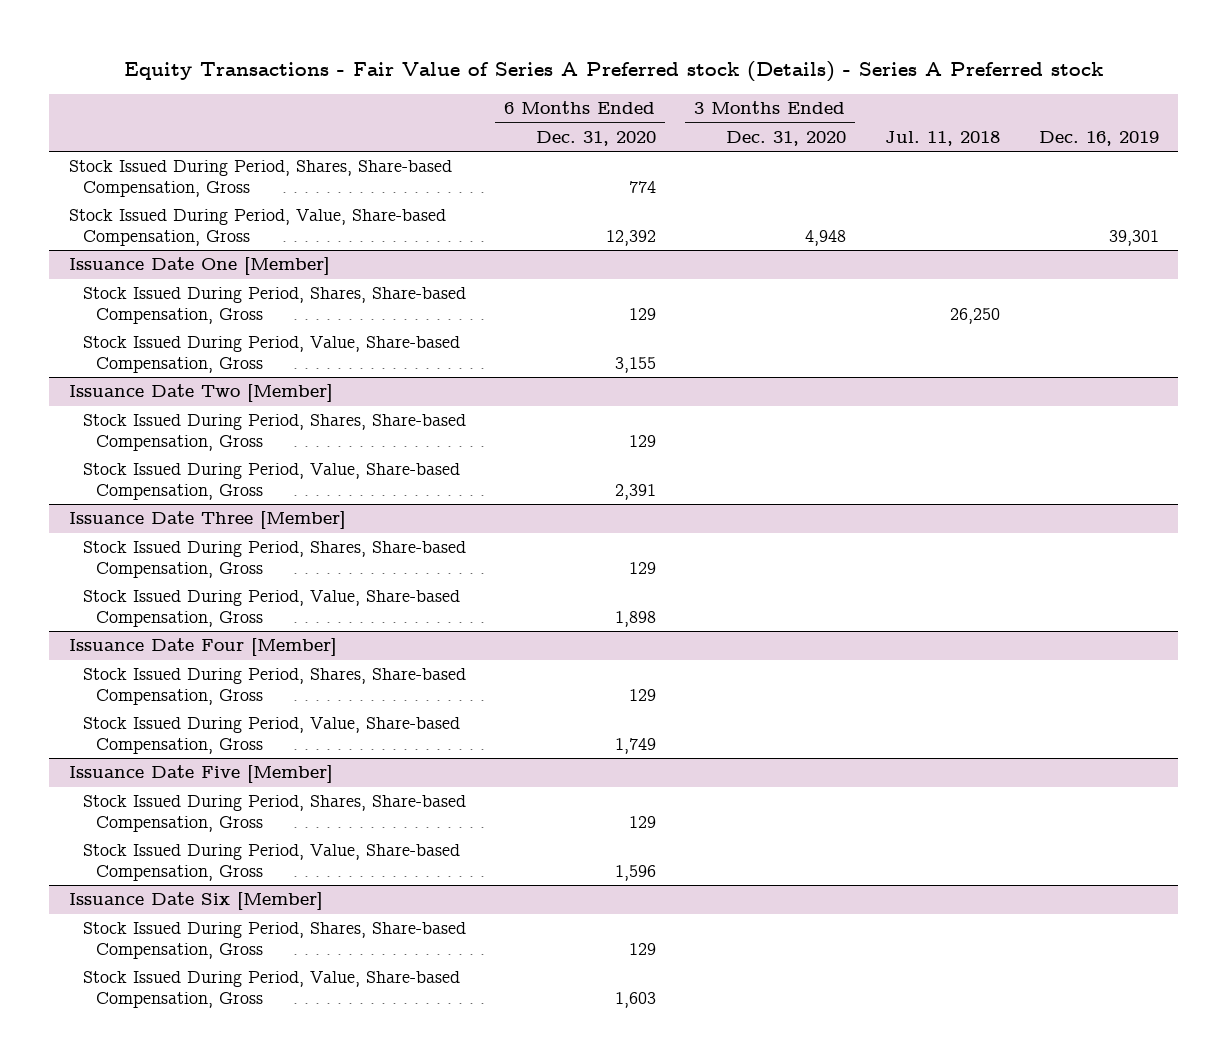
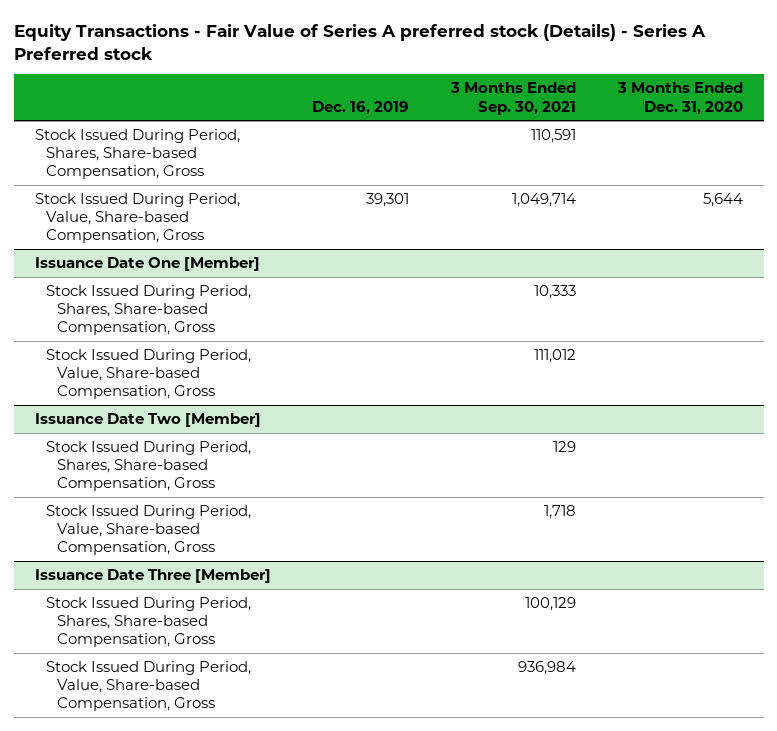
- Equity Transactions - Fair Value of Series A Preferred stock (Details) - Series A Preferred stock
+ Equity Transactions - Fair Value of Series A preferred stock (Details) - Series A Preferred stock
- | 6 Months Ended Dec. 31, 2020 | 3 Months Ended Dec. 31, 2020 | Jul. 11, 2018 | Dec. 16, 2019
+ | Dec. 16, 2019 | 3 Months Ended Sep. 30, 2021 | 3 Months Ended Dec. 31, 2020
- Stock Issued During Period, Value, Share-based Compensation, Gross | 12,392 | 4,948 | | 39,301
+ Stock Issued During Period, Value, Share-based Compensation, Gross | 39,301 | 1,049,714 | 5,644
- Issuance Date Four [Member]
- Stock Issued During Period, Shares, Share-based Compensation, Gross | 129 | | |
- Stock Issued During Period, Value, Share-based Compensation, Gross | 1,749 | | |
- Issuance Date Five [Member]
- Stock Issued During Period, Shares, Share-based Compensation, Gross | 129 | | |
- Stock Issued During Period, Value, Share-based Compensation, Gross | 1,596 | | |
- Issuance Date Six [Member]
- Stock Issued During Period, Shares, Share-based Compensation, Gross | 129 | | |
- Stock Issued During Period, Value, Share-based Compensation, Gross | 1,603 | | |

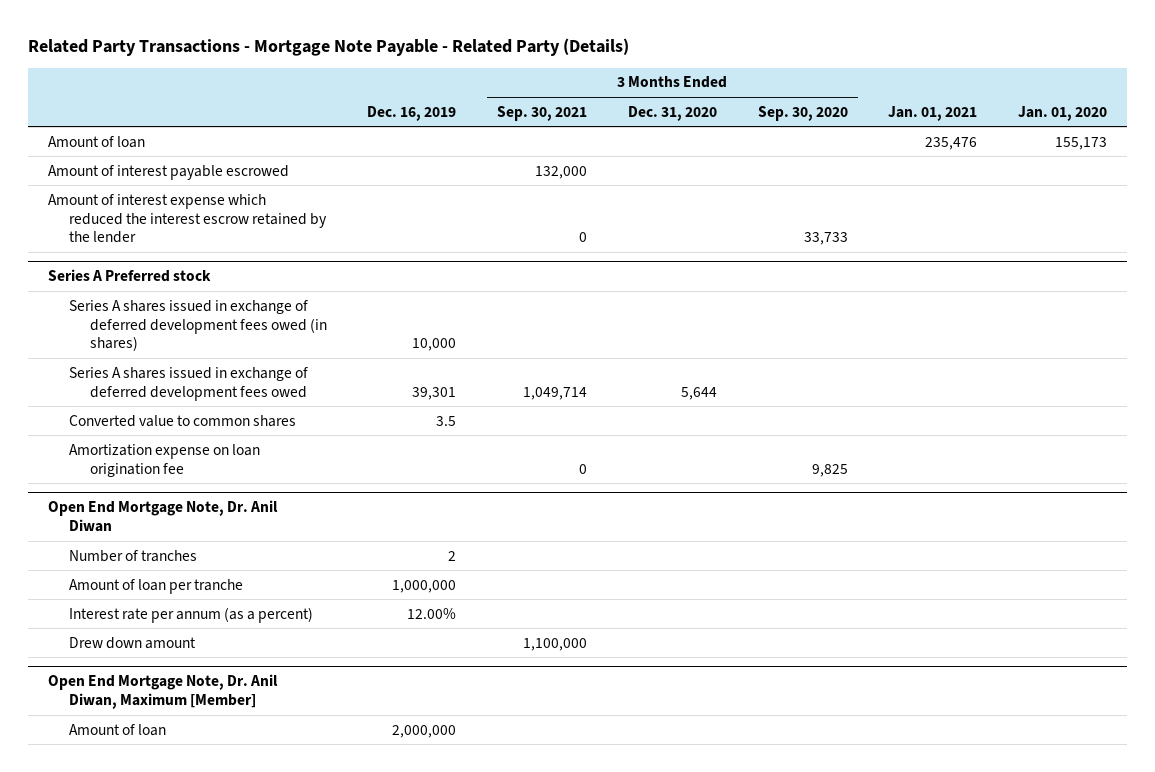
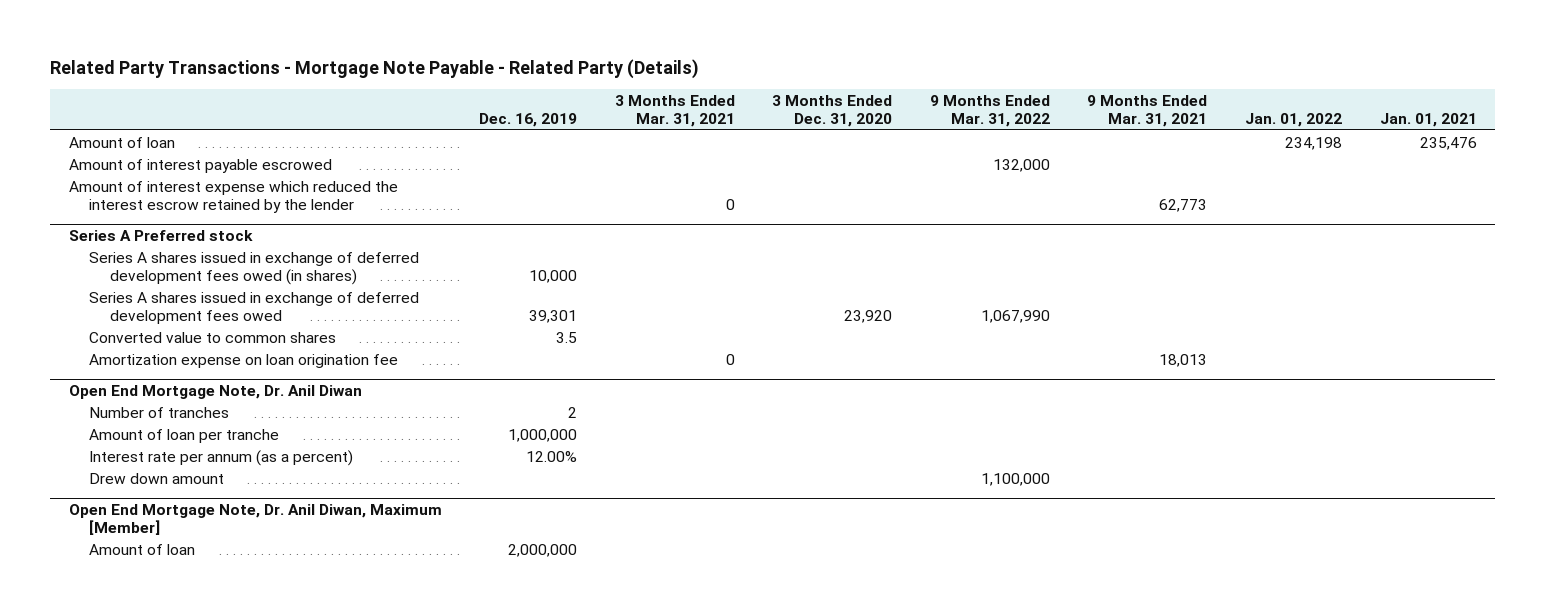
- | Dec. 16, 2019 | 3 Months Ended Sep. 30, 2021 | 3 Months Ended Dec. 31, 2020 | 3 Months Ended Sep. 30, 2020 | Jan. 01, 2021 | Jan. 01, 2020
+ | Dec. 16, 2019 | 3 Months Ended Mar. 31, 2021 | 3 Months Ended Dec. 31, 2020 | 9 Months Ended Mar. 31, 2022 | 9 Months Ended Mar. 31, 2021 | Jan. 01, 2022 | Jan. 01, 2021
@ Series A Preferred stock
- Series A shares issued in exchange of deferred development fees owed | 39,301 | 1,049,714 | 5,644 | | |
+ Series A shares issued in exchange of deferred development fees owed | 39,301 | | 23,920 | 1,067,990 | | |

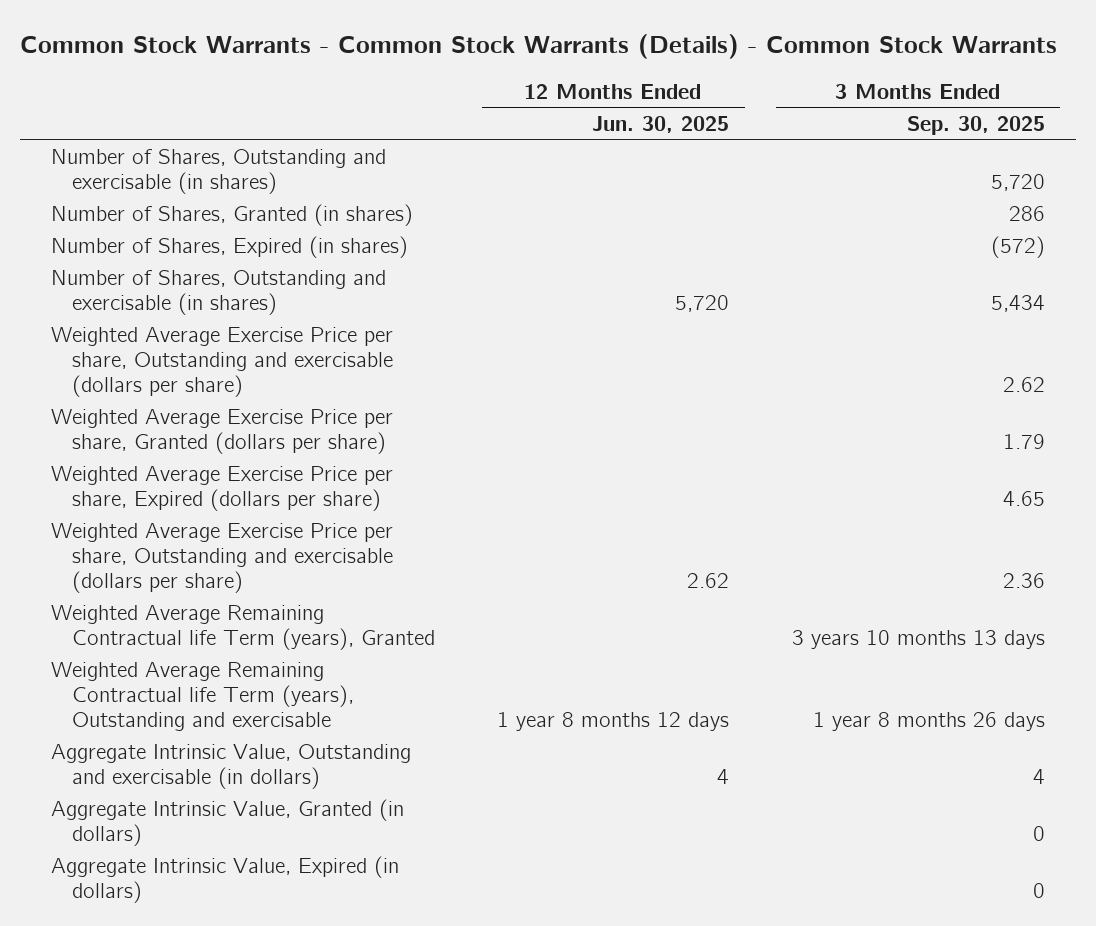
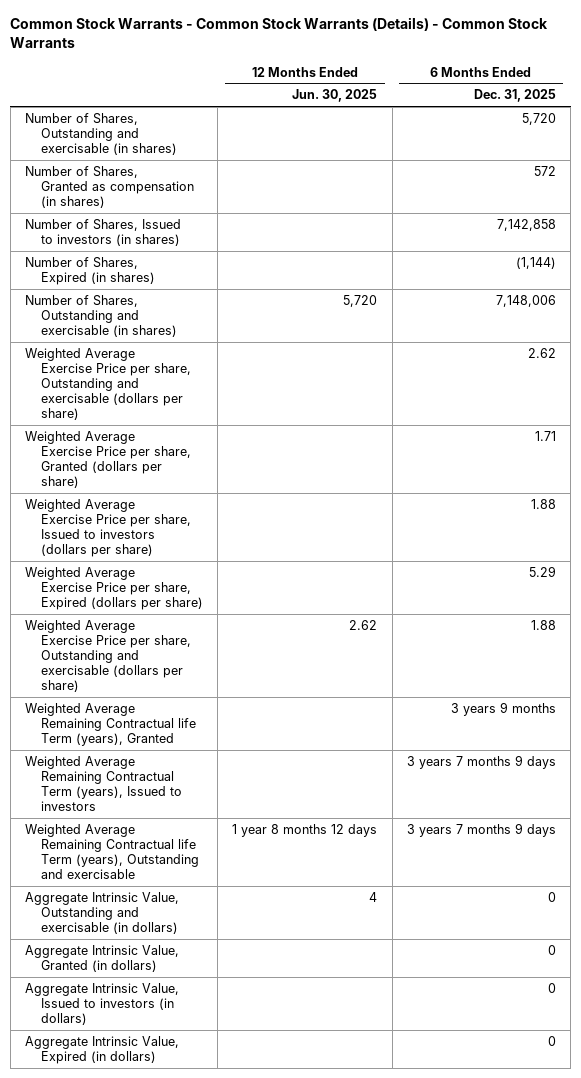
- | 12 Months Ended Jun. 30, 2025 | 3 Months Ended Sep. 30, 2025
+ | 12 Months Ended Jun. 30, 2025 | 6 Months Ended Dec. 31, 2025
- Number of Shares, Granted (in shares) | | 286
+ Number of Shares, Granted as compensation (in shares) | | 572
+ Number of Shares, Issued to investors (in shares) | | 7,142,858
+ Weighted Average Exercise Price per share, Issued to investors (dollars per share) | | 1.88
+ Weighted Average Remaining Contractual Term (years), Issued to investors | | 3 years 7 months 9 days
+ Aggregate Intrinsic Value, Issued to investors (in dollars) | | 0

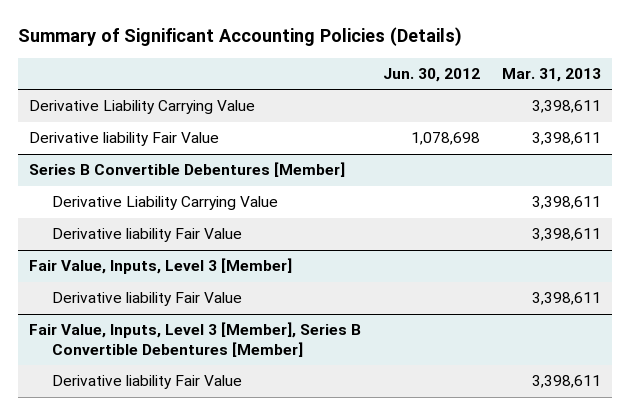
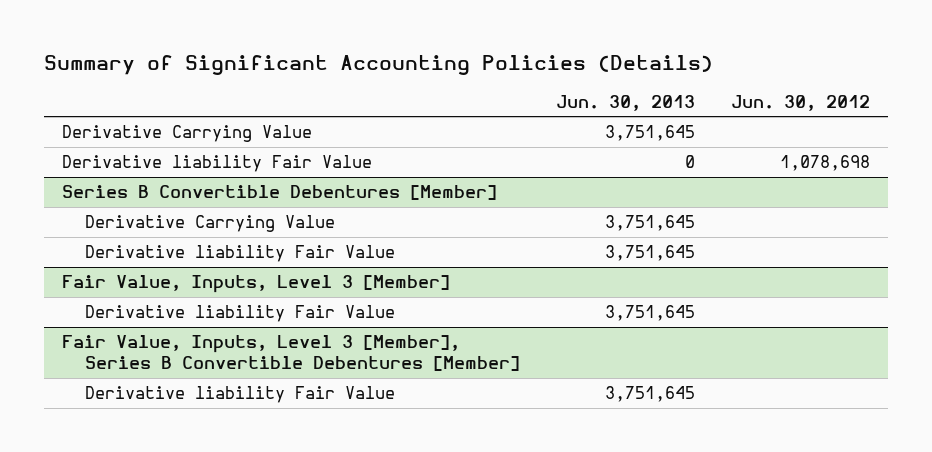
- | Jun. 30, 2012 | Mar. 31, 2013
+ | Jun. 30, 2013 | Jun. 30, 2012
- Derivative Liability Carrying Value | | 3,398,611
+ Derivative Carrying Value | 3,751,645 |
@ Series B Convertible Debentures [Member]
- Derivative Liability Carrying Value | | 3,398,611
+ Derivative Carrying Value | 3,751,645 |

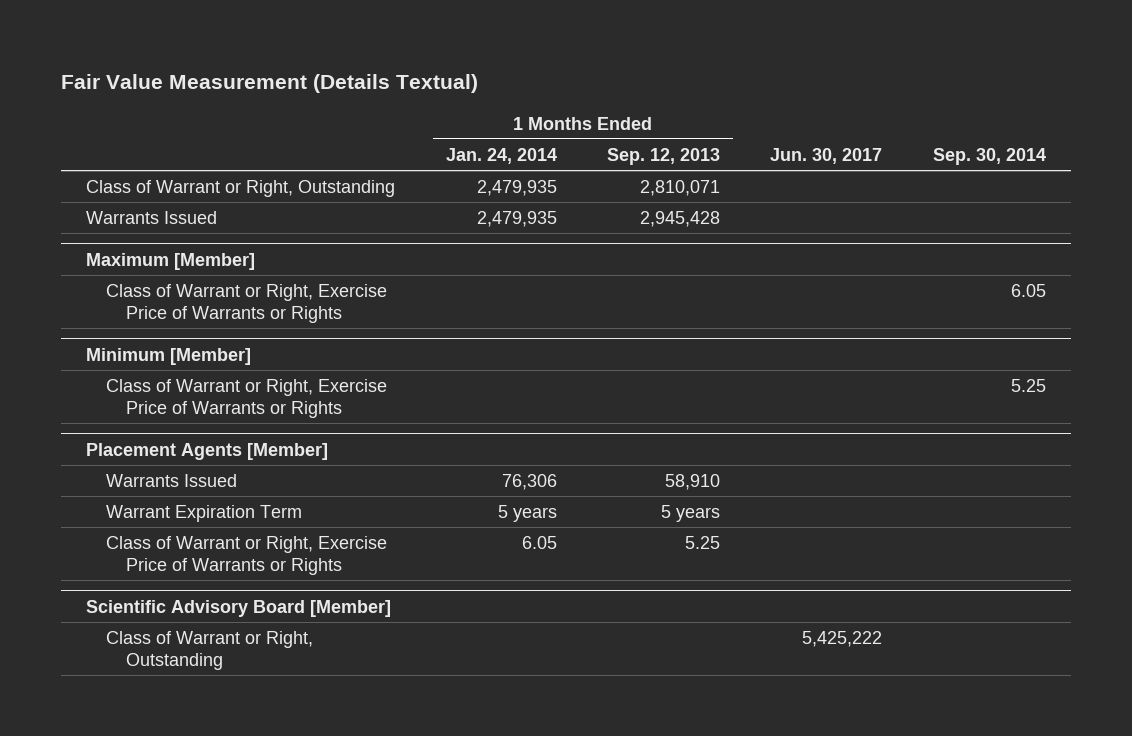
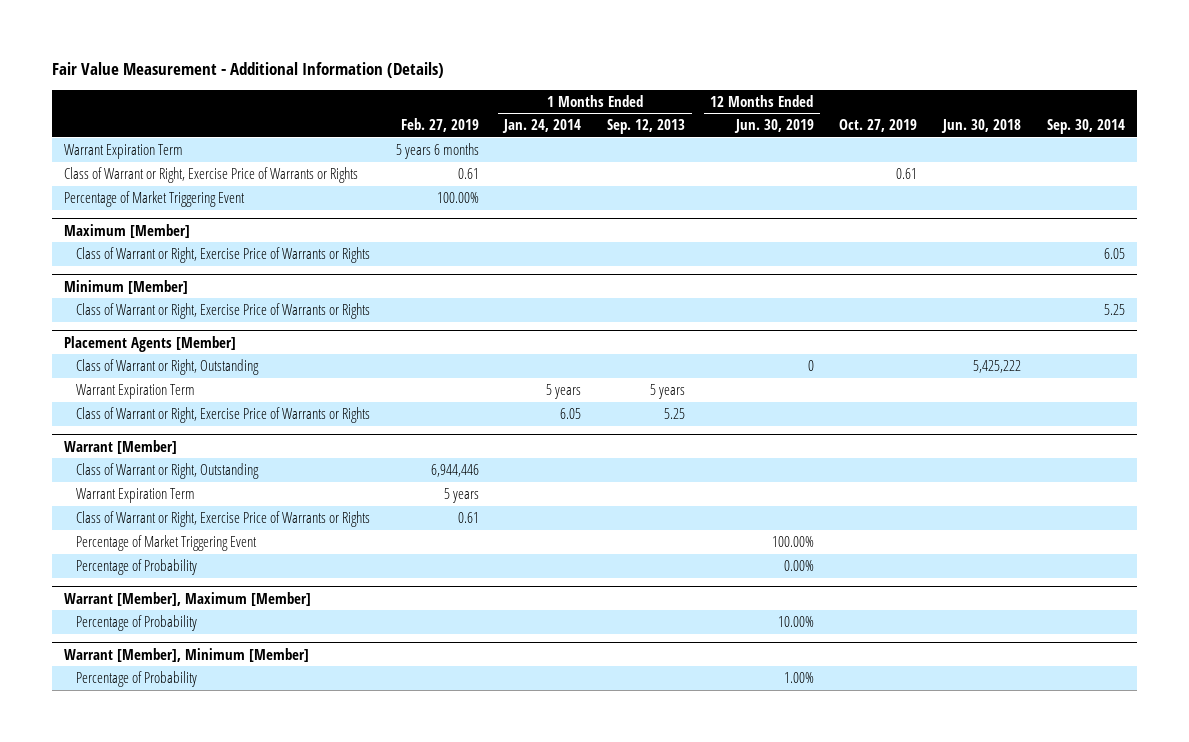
- Fair Value Measurement (Details Textual)
+ Fair Value Measurement - Additional Information (Details)
- | 1 Months Ended Jan. 24, 2014 | 1 Months Ended Sep. 12, 2013 | Jun. 30, 2017 | Sep. 30, 2014
+ | Feb. 27, 2019 | 1 Months Ended Jan. 24, 2014 | 1 Months Ended Sep. 12, 2013 | 12 Months Ended Jun. 30, 2019 | Oct. 27, 2019 | Jun. 30, 2018 | Sep. 30, 2014
- Class of Warrant or Right, Outstanding | 2,479,935 | 2,810,071 | |
- Warrants Issued | 2,479,935 | 2,945,428 | |
+ Warrant Expiration Term | 5 years 6 months | | | | | |
+ Class of Warrant or Right, Exercise Price of Warrants or Rights | 0.61 | | | | 0.61 | |
+ Percentage of Market Triggering Event | 100.00% | | | | | |
@ Placement Agents [Member]
- Warrants Issued | 76,306 | 58,910 | |
+ Class of Warrant or Right, Outstanding | | | | 0 | | 5,425,222 |
- Scientific Advisory Board [Member]
- Class of Warrant or Right, Outstanding | | | 5,425,222 |
+ Warrant [Member]
+ Class of Warrant or Right, Outstanding | 6,944,446 | | | | | |
+ Warrant Expiration Term | 5 years | | | | | |
+ Class of Warrant or Right, Exercise Price of Warrants or Rights | 0.61 | | | | | |
+ Percentage of Market Triggering Event | | | | 100.00% | | |
+ Percentage of Probability | | | | 0.00% | | |
+ Warrant [Member], Maximum [Member]
+ Percentage of Probability | | | | 10.00% | | |
+ Warrant [Member], Minimum [Member]
+ Percentage of Probability | | | | 1.00% | | |

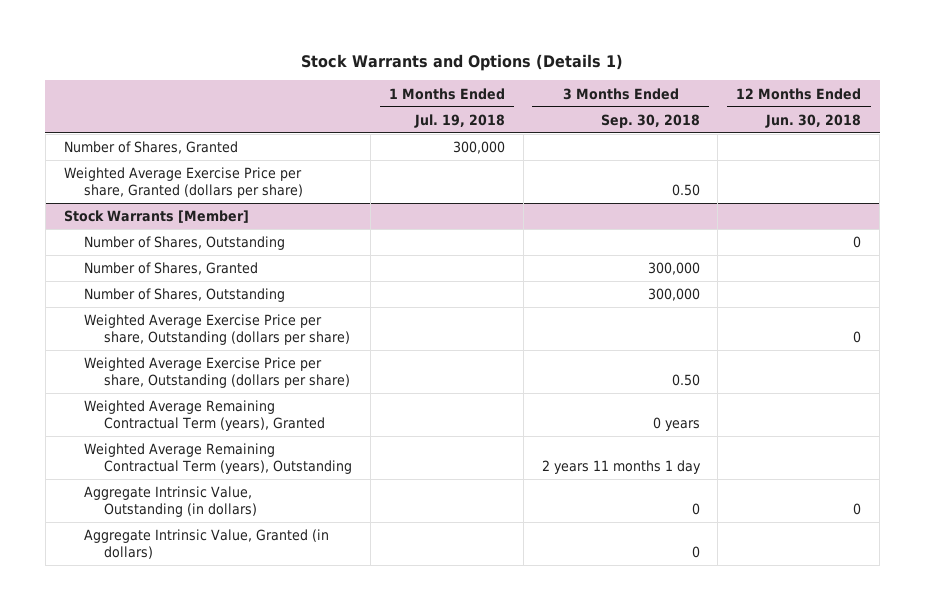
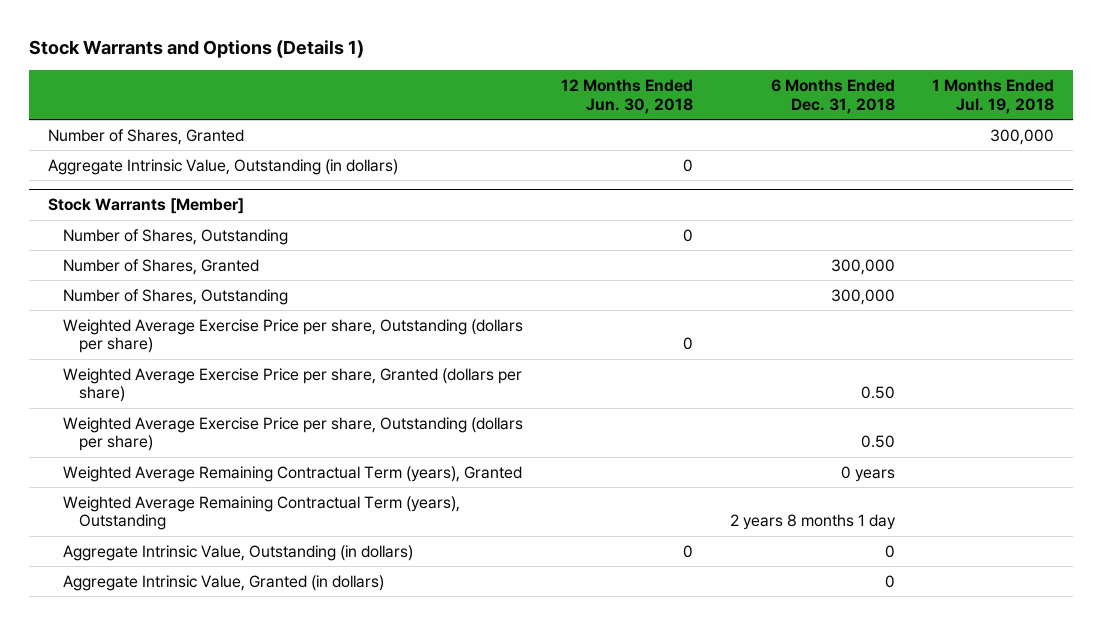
- | 1 Months Ended Jul. 19, 2018 | 3 Months Ended Sep. 30, 2018 | 12 Months Ended Jun. 30, 2018
+ | 12 Months Ended Jun. 30, 2018 | 6 Months Ended Dec. 31, 2018 | 1 Months Ended Jul. 19, 2018
- Weighted Average Exercise Price per share, Granted (dollars per share) | | 0.50 |
+ Aggregate Intrinsic Value, Outstanding (in dollars) | 0 | |
@ Stock Warrants [Member]
+ Weighted Average Exercise Price per share, Granted (dollars per share) | | 0.50 |

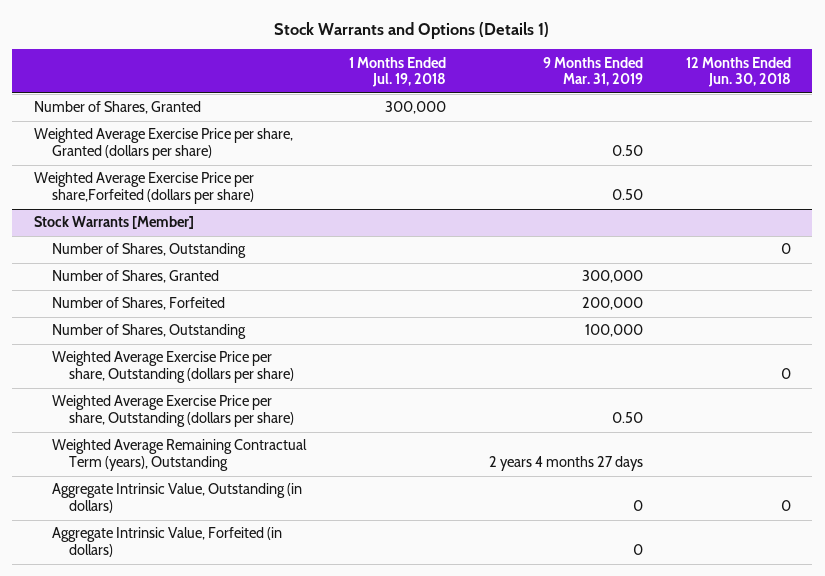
- | 12 Months Ended Jun. 30, 2018 | 6 Months Ended Dec. 31, 2018 | 1 Months Ended Jul. 19, 2018
+ | 1 Months Ended Jul. 19, 2018 | 9 Months Ended Mar. 31, 2019 | 12 Months Ended Jun. 30, 2018
- Aggregate Intrinsic Value, Outstanding (in dollars) | 0 | |
+ Weighted Average Exercise Price per share, Granted (dollars per share) | | 0.50 |
+ Weighted Average Exercise Price per share,Forfeited (dollars per share) | | 0.50 |
@ Stock Warrants [Member]
+ Number of Shares, Forfeited | | 200,000 |
- Weighted Average Exercise Price per share, Granted (dollars per share) | | 0.50 |
- Weighted Average Remaining Contractual Term (years), Granted | | 0 years |
- Aggregate Intrinsic Value, Granted (in dollars) | | 0 |
+ Aggregate Intrinsic Value, Forfeited (in dollars) | | 0 |

